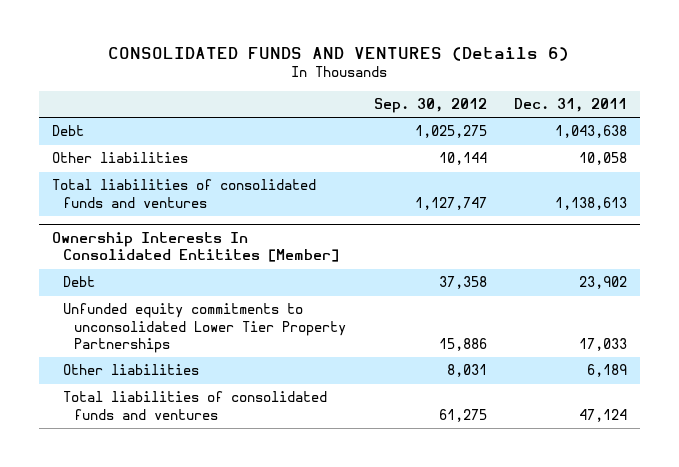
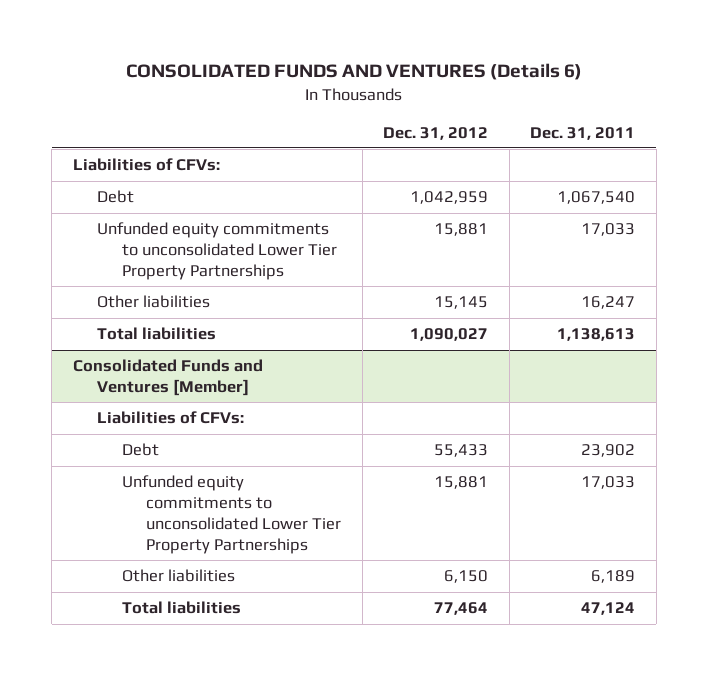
- | Sep. 30, 2012 | Dec. 31, 2011
+ | Dec. 31, 2012 | Dec. 31, 2011
- Debt | 1,025,275 | 1,043,638
- Other liabilities | 10,144 | 10,058
- Total liabilities of consolidated funds and ventures | 1,127,747 | 1,138,613
- Ownership Interests In Consolidated Entitites [Member]
+ Liabilities of CFVs:
+ Debt | 1,042,959 | 1,067,540
+ Unfunded equity commitments to unconsolidated Lower Tier Property Partnerships | 15,881 | 17,033
+ Other liabilities | 15,145 | 16,247
+ Total liabilities | 1,090,027 | 1,138,613
+ Consolidated Funds and Ventures [Member]
+ Liabilities of CFVs:
- Total liabilities of consolidated funds and ventures | 61,275 | 47,124
+ Total liabilities | 77,464 | 47,124

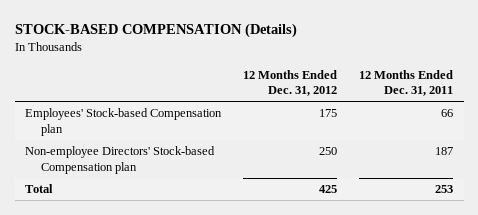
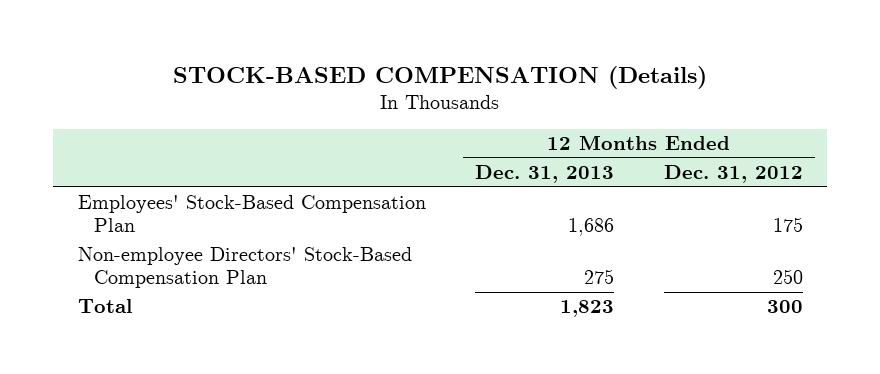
- | 12 Months Ended Dec. 31, 2012 | 12 Months Ended Dec. 31, 2011
+ | 12 Months Ended Dec. 31, 2013 | 12 Months Ended Dec. 31, 2012
- Employees' Stock-based Compensation plan | 175 | 66
- Non-employee Directors' Stock-based Compensation plan | 250 | 187
- Total | 425 | 253
+ Employees' Stock-Based Compensation Plan | 1,686 | 175
+ Non-employee Directors' Stock-Based Compensation Plan | 275 | 250
+ Total | 1,823 | 300

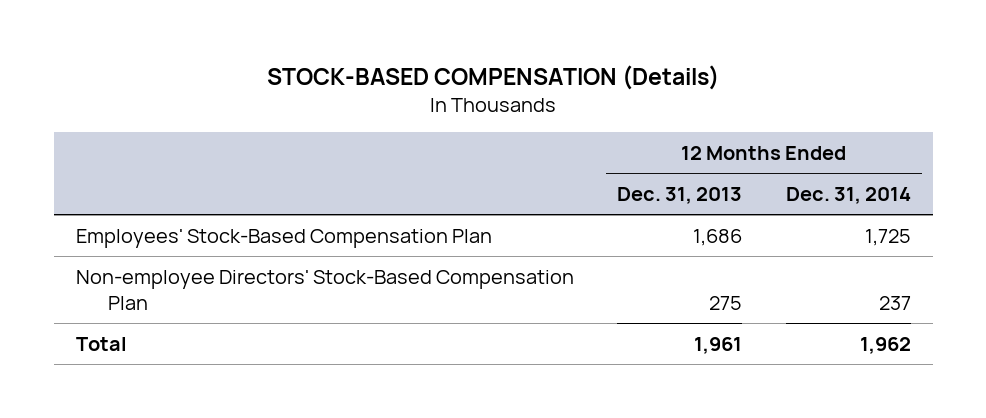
- | 12 Months Ended Dec. 31, 2013 | 12 Months Ended Dec. 31, 2012
+ | 12 Months Ended Dec. 31, 2013 | 12 Months Ended Dec. 31, 2014
- Total | 1,823 | 300
+ Total | 1,961 | 1,962

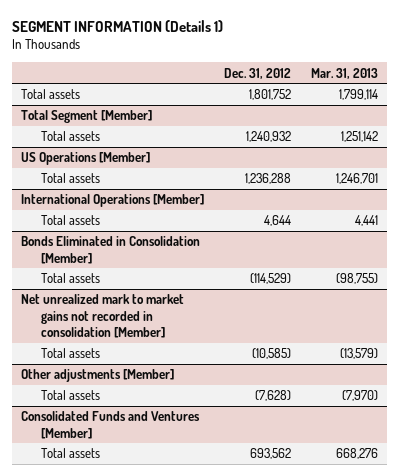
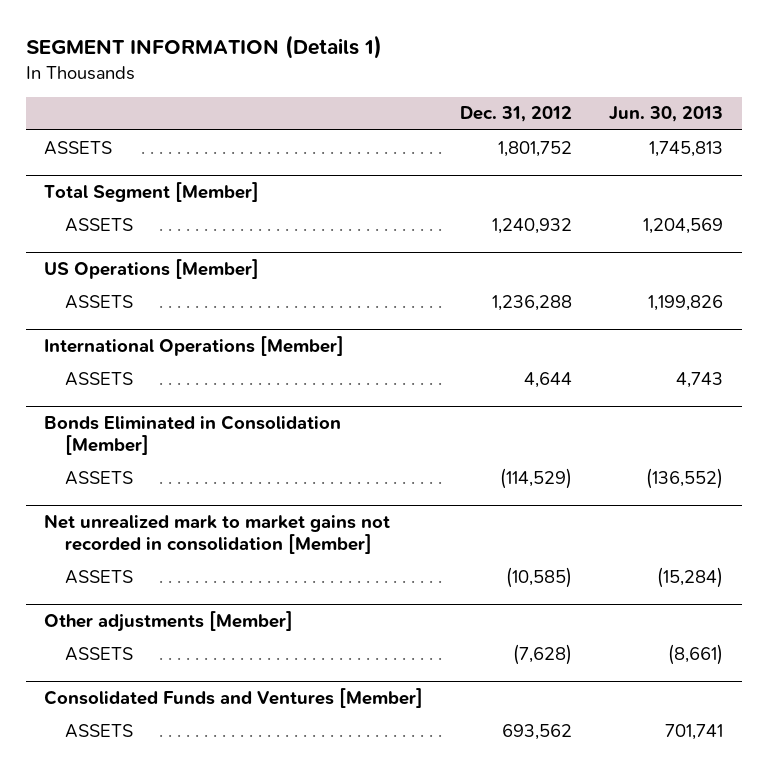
- | Dec. 31, 2012 | Mar. 31, 2013
+ | Dec. 31, 2012 | Jun. 30, 2013
- Total assets | 1,801,752 | 1,799,114
+ ASSETS | 1,801,752 | 1,745,813
@ Total Segment [Member]
- Total assets | 1,240,932 | 1,251,142
+ ASSETS | 1,240,932 | 1,204,569
@ US Operations [Member]
- Total assets | 1,236,288 | 1,246,701
+ ASSETS | 1,236,288 | 1,199,826
@ International Operations [Member]
- Total assets | 4,644 | 4,441
+ ASSETS | 4,644 | 4,743
@ Bonds Eliminated in Consolidation [Member]
- Total assets | (114,529) | (98,755)
+ ASSETS | (114,529) | (136,552)
@ Net unrealized mark to market gains not recorded in consolidation [Member]
- Total assets | (10,585) | (13,579)
+ ASSETS | (10,585) | (15,284)
@ Other adjustments [Member]
- Total assets | (7,628) | (7,970)
+ ASSETS | (7,628) | (8,661)
@ Consolidated Funds and Ventures [Member]
- Total assets | 693,562 | 668,276
+ ASSETS | 693,562 | 701,741

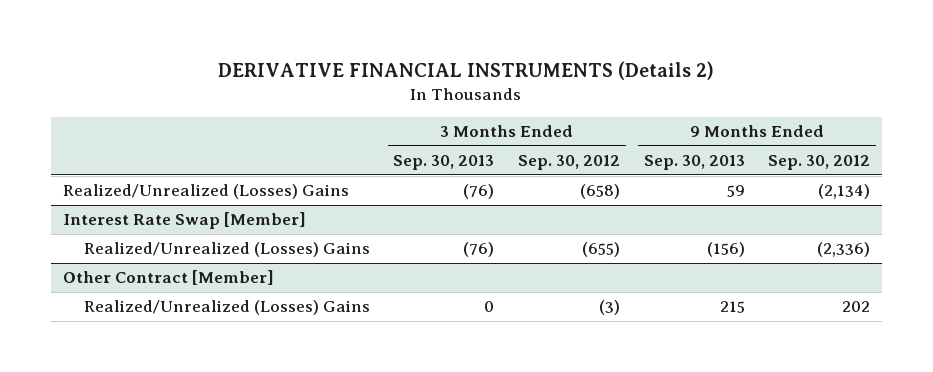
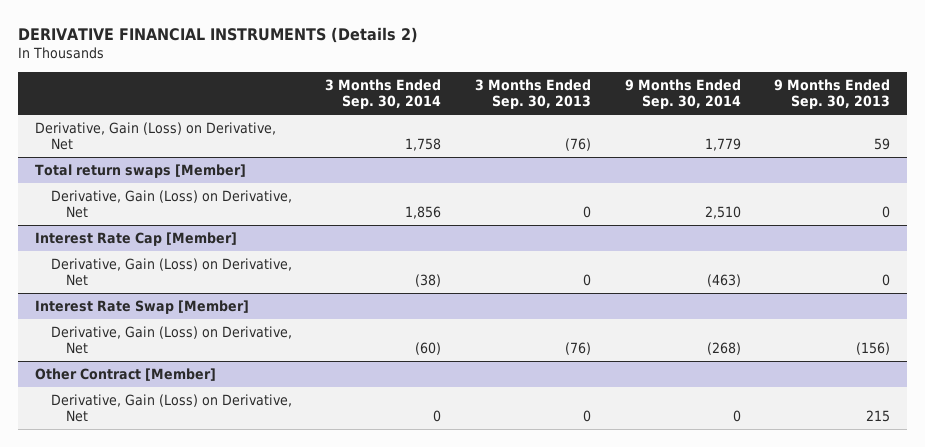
- | 3 Months Ended Sep. 30, 2013 | 3 Months Ended Sep. 30, 2012 | 9 Months Ended Sep. 30, 2013 | 9 Months Ended Sep. 30, 2012
+ | 3 Months Ended Sep. 30, 2014 | 3 Months Ended Sep. 30, 2013 | 9 Months Ended Sep. 30, 2014 | 9 Months Ended Sep. 30, 2013
- Realized/Unrealized (Losses) Gains | (76) | (658) | 59 | (2,134)
+ Derivative, Gain (Loss) on Derivative, Net | 1,758 | (76) | 1,779 | 59
+ Total return swaps [Member]
+ Derivative, Gain (Loss) on Derivative, Net | 1,856 | 0 | 2,510 | 0
+ Interest Rate Cap [Member]
+ Derivative, Gain (Loss) on Derivative, Net | (38) | 0 | (463) | 0
@ Interest Rate Swap [Member]
- Realized/Unrealized (Losses) Gains | (76) | (655) | (156) | (2,336)
+ Derivative, Gain (Loss) on Derivative, Net | (60) | (76) | (268) | (156)
@ Other Contract [Member]
- Realized/Unrealized (Losses) Gains | 0 | (3) | 215 | 202
+ Derivative, Gain (Loss) on Derivative, Net | 0 | 0 | 0 | 215

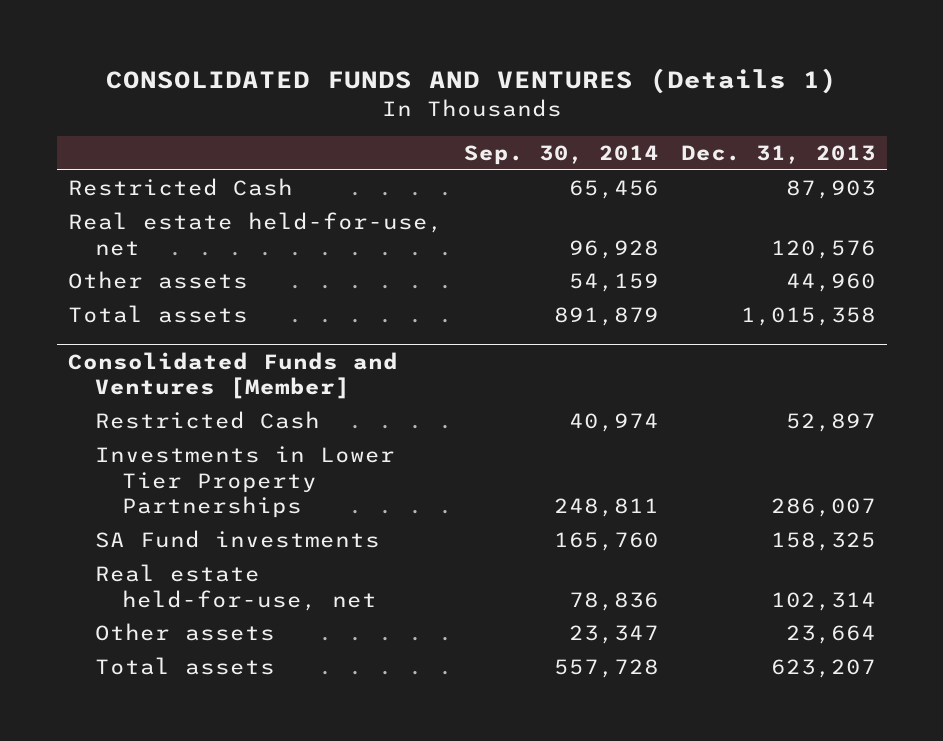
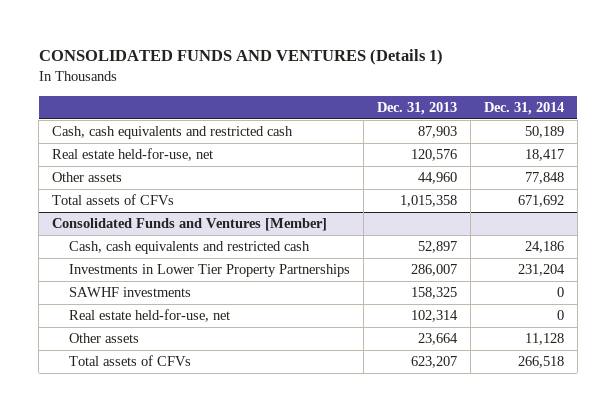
- | Sep. 30, 2014 | Dec. 31, 2013
+ | Dec. 31, 2013 | Dec. 31, 2014
- Restricted Cash | 65,456 | 87,903
+ Cash, cash equivalents and restricted cash | 87,903 | 50,189
- Total assets | 891,879 | 1,015,358
+ Total assets of CFVs | 1,015,358 | 671,692
@ Consolidated Funds and Ventures [Member]
- Restricted Cash | 40,974 | 52,897
+ Cash, cash equivalents and restricted cash | 52,897 | 24,186
- SA Fund investments | 165,760 | 158,325
+ SAWHF investments | 158,325 | 0
- Total assets | 557,728 | 623,207
+ Total assets of CFVs | 623,207 | 266,518

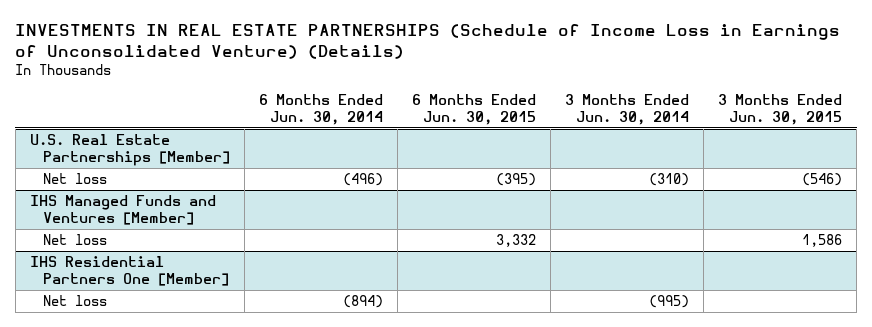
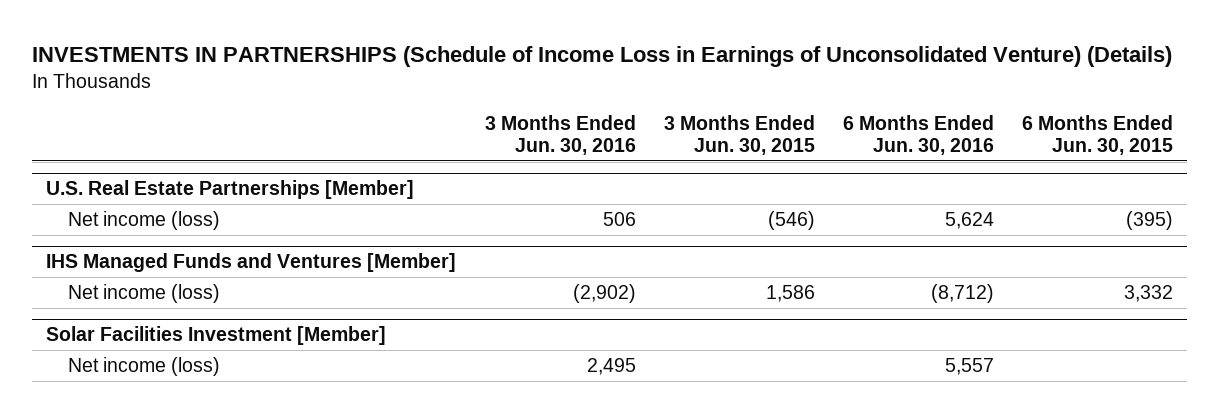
- INVESTMENTS IN REAL ESTATE PARTNERSHIPS (Schedule of Income Loss in Earnings of Unconsolidated Venture) (Details)
+ INVESTMENTS IN PARTNERSHIPS (Schedule of Income Loss in Earnings of Unconsolidated Venture) (Details)
- | 6 Months Ended Jun. 30, 2014 | 6 Months Ended Jun. 30, 2015 | 3 Months Ended Jun. 30, 2014 | 3 Months Ended Jun. 30, 2015
+ | 3 Months Ended Jun. 30, 2016 | 3 Months Ended Jun. 30, 2015 | 6 Months Ended Jun. 30, 2016 | 6 Months Ended Jun. 30, 2015
@ U.S. Real Estate Partnerships [Member]
- Net loss | (496) | (395) | (310) | (546)
+ Net income (loss) | 506 | (546) | 5,624 | (395)
@ IHS Managed Funds and Ventures [Member]
- Net loss | | 3,332 | | 1,586
- IHS Residential Partners One [Member]
- Net loss | (894) | | (995) |
@ IHS Managed Funds and Ventures [Member]
+ Net income (loss) | (2,902) | 1,586 | (8,712) | 3,332
+ Solar Facilities Investment [Member]
+ Net income (loss) | 2,495 | | 5,557 |

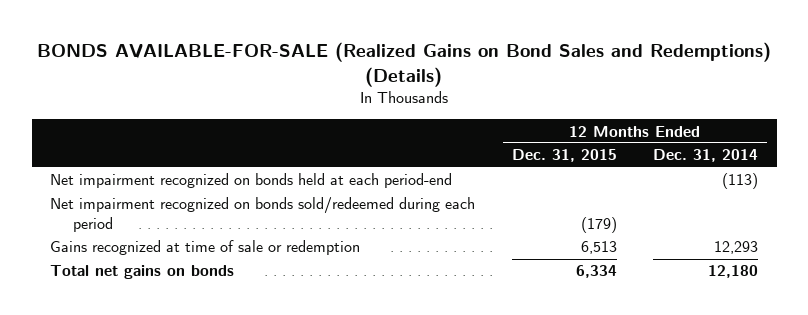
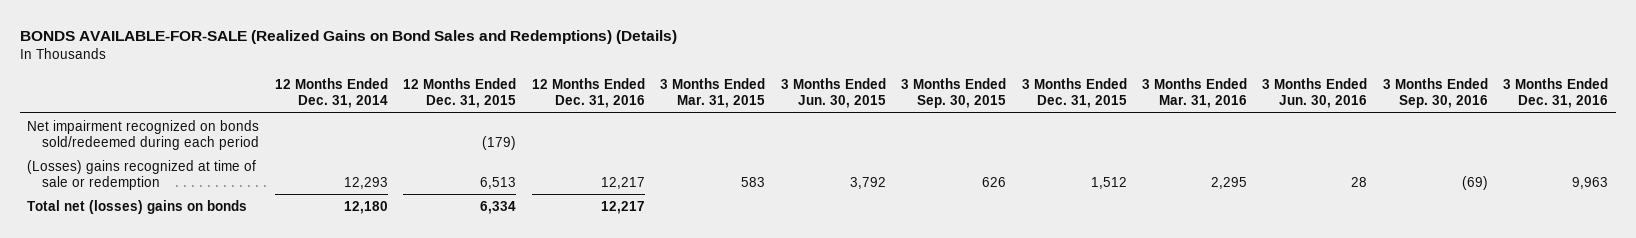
- | 12 Months Ended Dec. 31, 2015 | 12 Months Ended Dec. 31, 2014
+ | 12 Months Ended Dec. 31, 2014 | 12 Months Ended Dec. 31, 2015 | 12 Months Ended Dec. 31, 2016 | 3 Months Ended Mar. 31, 2015 | 3 Months Ended Jun. 30, 2015 | 3 Months Ended Sep. 30, 2015 | 3 Months Ended Dec. 31, 2015 | 3 Months Ended Mar. 31, 2016 | 3 Months Ended Jun. 30, 2016 | 3 Months Ended Sep. 30, 2016 | 3 Months Ended Dec. 31, 2016
- Net impairment recognized on bonds held at each period-end | | (113)
- Gains recognized at time of sale or redemption | 6,513 | 12,293
- Total net gains on bonds | 6,334 | 12,180
+ (Losses) gains recognized at time of sale or redemption | 12,293 | 6,513 | 12,217 | 583 | 3,792 | 626 | 1,512 | 2,295 | 28 | (69) | 9,963
+ Total net (losses) gains on bonds | 12,180 | 6,334 | 12,217 | | | | | | | |

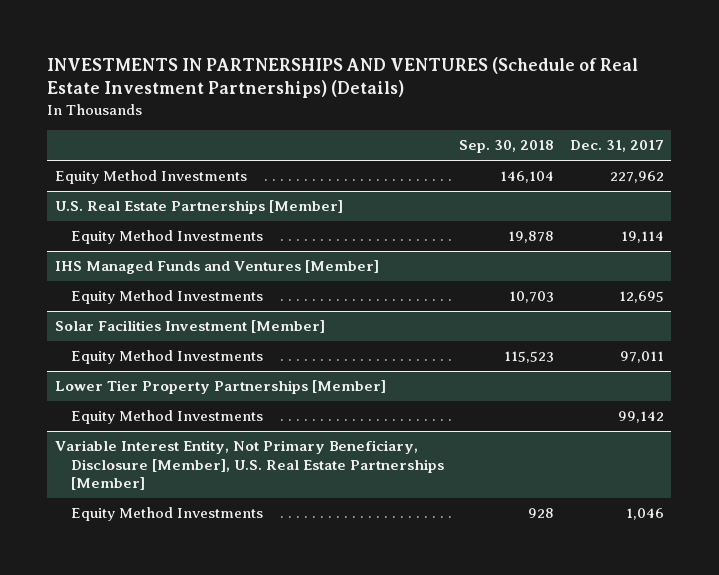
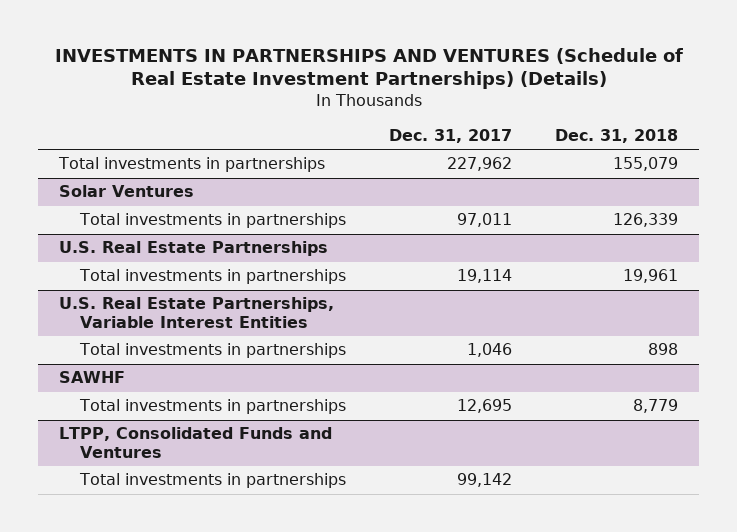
- | Sep. 30, 2018 | Dec. 31, 2017
+ | Dec. 31, 2017 | Dec. 31, 2018
- Equity Method Investments | 146,104 | 227,962
- U.S. Real Estate Partnerships [Member]
- Equity Method Investments | 19,878 | 19,114
- IHS Managed Funds and Ventures [Member]
- Equity Method Investments | 10,703 | 12,695
- Solar Facilities Investment [Member]
- Equity Method Investments | 115,523 | 97,011
- Lower Tier Property Partnerships [Member]
- Equity Method Investments | | 99,142
- Variable Interest Entity, Not Primary Beneficiary, Disclosure [Member], U.S. Real Estate Partnerships [Member]
- Equity Method Investments | 928 | 1,046
+ Total investments in partnerships | 227,962 | 155,079
+ Solar Ventures
+ Total investments in partnerships | 97,011 | 126,339
+ U.S. Real Estate Partnerships
+ Total investments in partnerships | 19,114 | 19,961
+ U.S. Real Estate Partnerships, Variable Interest Entities
+ Total investments in partnerships | 1,046 | 898
+ SAWHF
+ Total investments in partnerships | 12,695 | 8,779
+ LTPP, Consolidated Funds and Ventures
+ Total investments in partnerships | 99,142 |

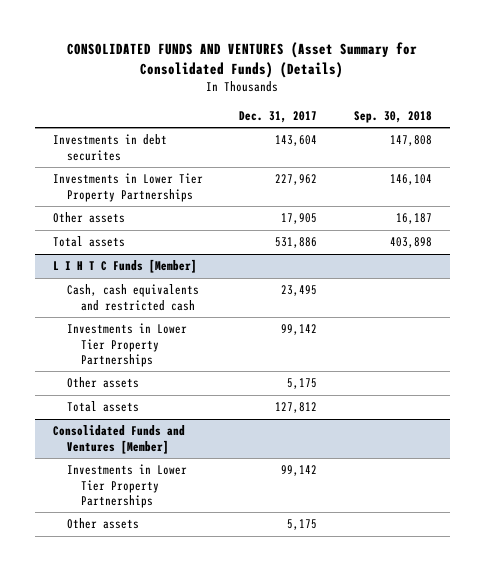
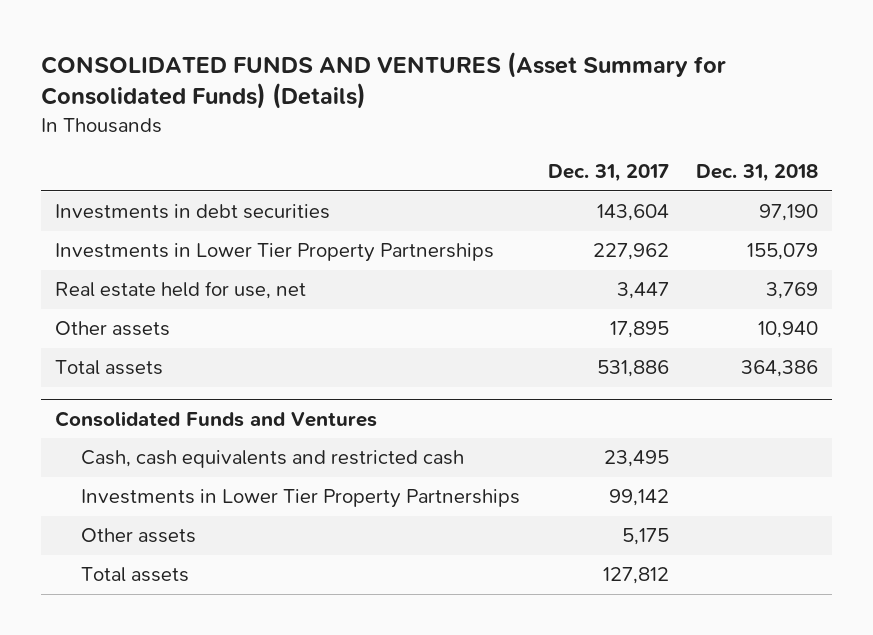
- | Dec. 31, 2017 | Sep. 30, 2018
+ | Dec. 31, 2017 | Dec. 31, 2018
- Investments in debt securites | 143,604 | 147,808
+ Investments in debt securities | 143,604 | 97,190
- Other assets | 17,905 | 16,187
+ Real estate held for use, net | 3,447 | 3,769
+ Other assets | 17,895 | 10,940
- L I H T C Funds [Member]
+ Consolidated Funds and Ventures
- Consolidated Funds and Ventures [Member]
- Investments in Lower Tier Property Partnerships | 99,142 |
- Other assets | 5,175 |

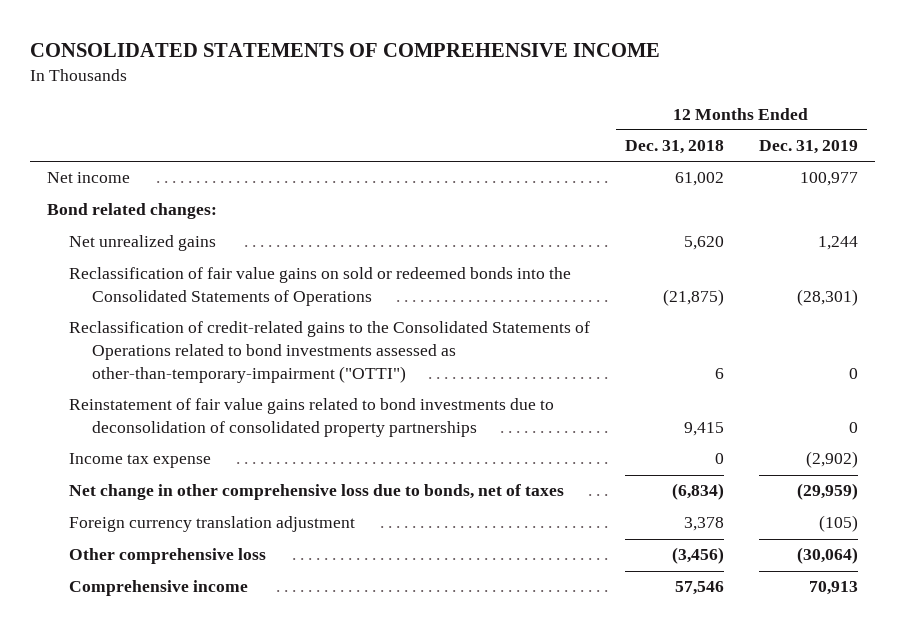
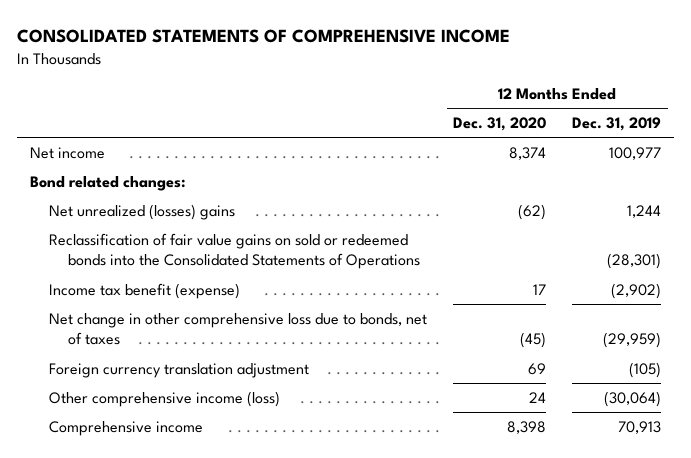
- | 12 Months Ended Dec. 31, 2018 | 12 Months Ended Dec. 31, 2019
+ | 12 Months Ended Dec. 31, 2020 | 12 Months Ended Dec. 31, 2019
- Net unrealized gains | 5,620 | 1,244
+ Net unrealized (losses) gains | (62) | 1,244
- Reclassification of credit-related gains to the Consolidated Statements of Operations related to bond investments assessed as other-than-temporary-impairment ("OTTI") | 6 | 0
- Reinstatement of fair value gains related to bond investments due to deconsolidation of consolidated property partnerships | 9,415 | 0
- Income tax expense | 0 | (2,902)
+ Income tax benefit (expense) | 17 | (2,902)
- Other comprehensive loss | (3,456) | (30,064)
+ Other comprehensive income (loss) | 24 | (30,064)

